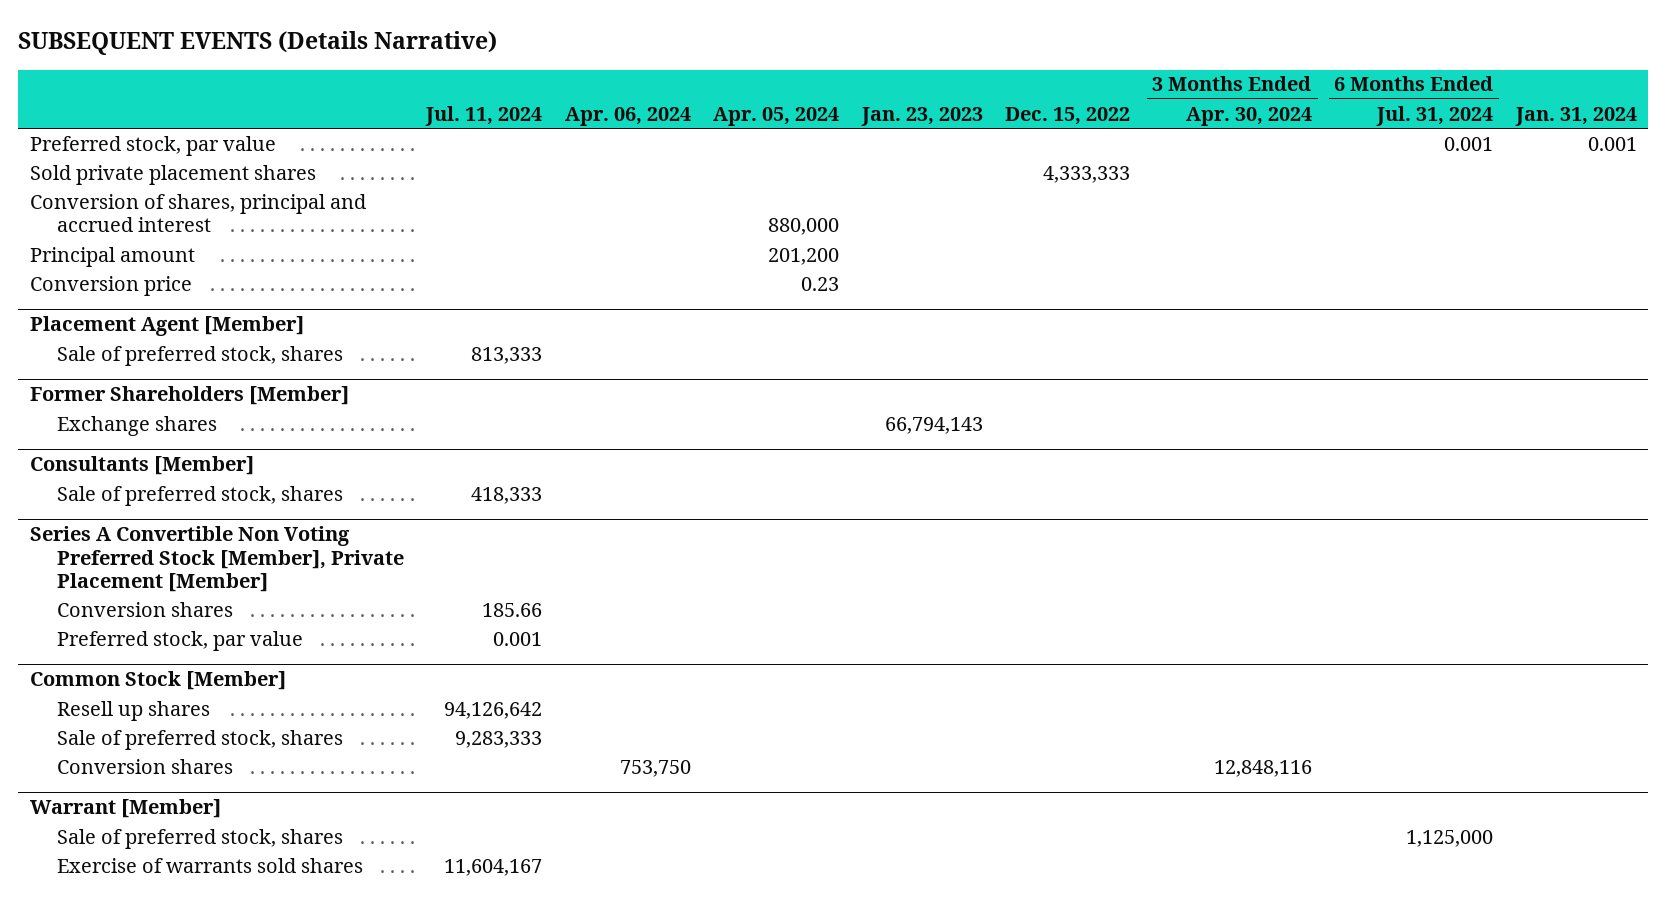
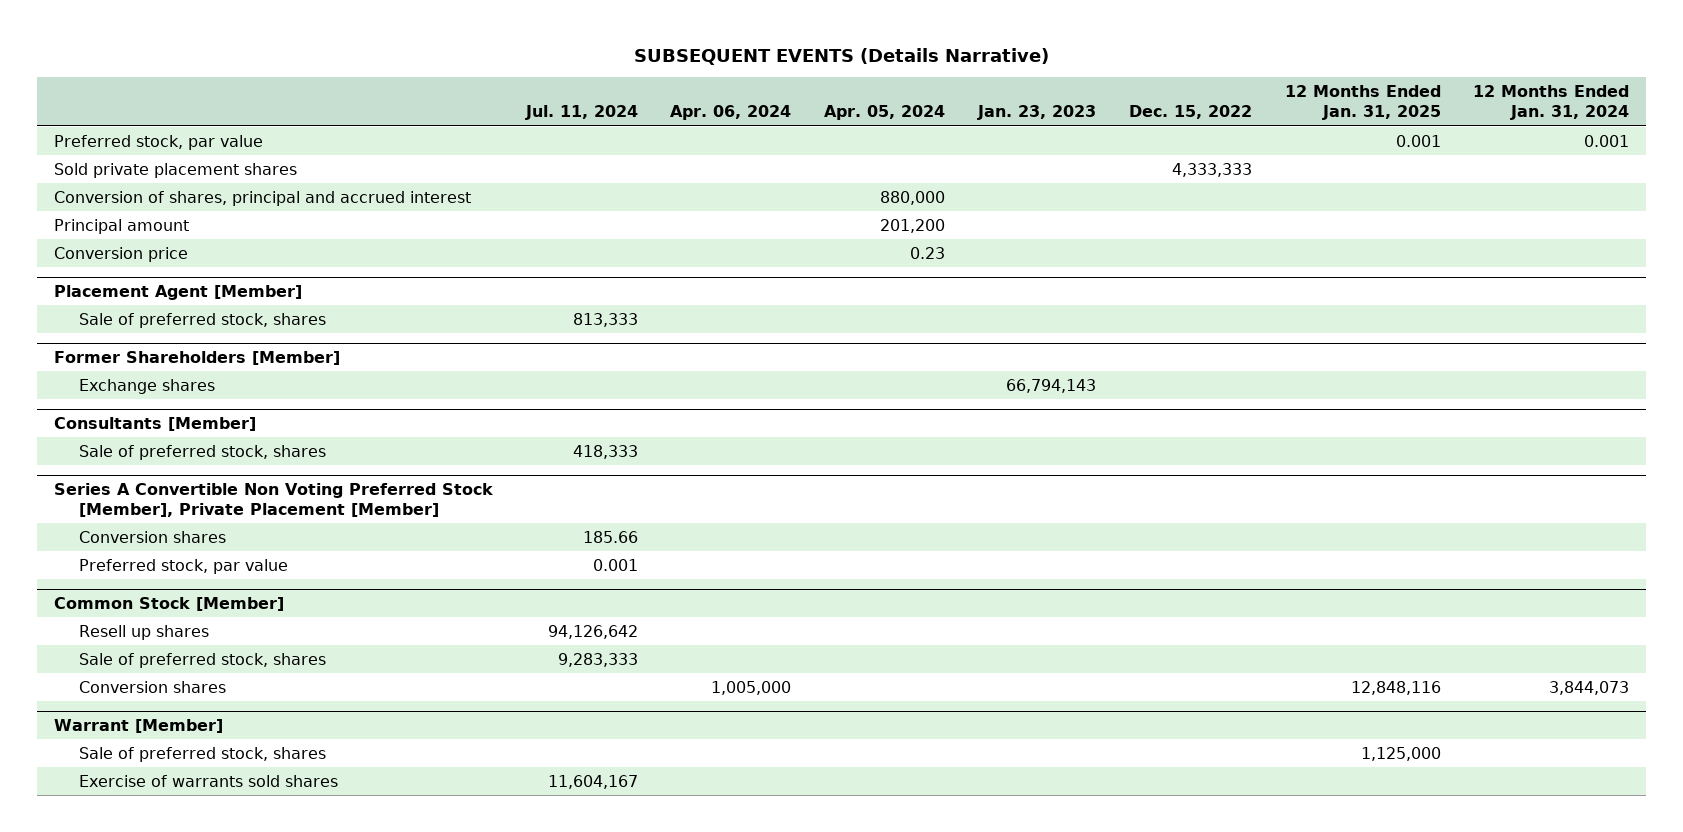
- | Jul. 11, 2024 | Apr. 06, 2024 | Apr. 05, 2024 | Jan. 23, 2023 | Dec. 15, 2022 | 3 Months Ended Apr. 30, 2024 | 6 Months Ended Jul. 31, 2024 | Jan. 31, 2024
+ | Jul. 11, 2024 | Apr. 06, 2024 | Apr. 05, 2024 | Jan. 23, 2023 | Dec. 15, 2022 | 12 Months Ended Jan. 31, 2025 | 12 Months Ended Jan. 31, 2024
@ Common Stock [Member]
- Conversion shares | | 753,750 | | | | 12,848,116 | |
+ Conversion shares | | 1,005,000 | | | | 12,848,116 | 3,844,073

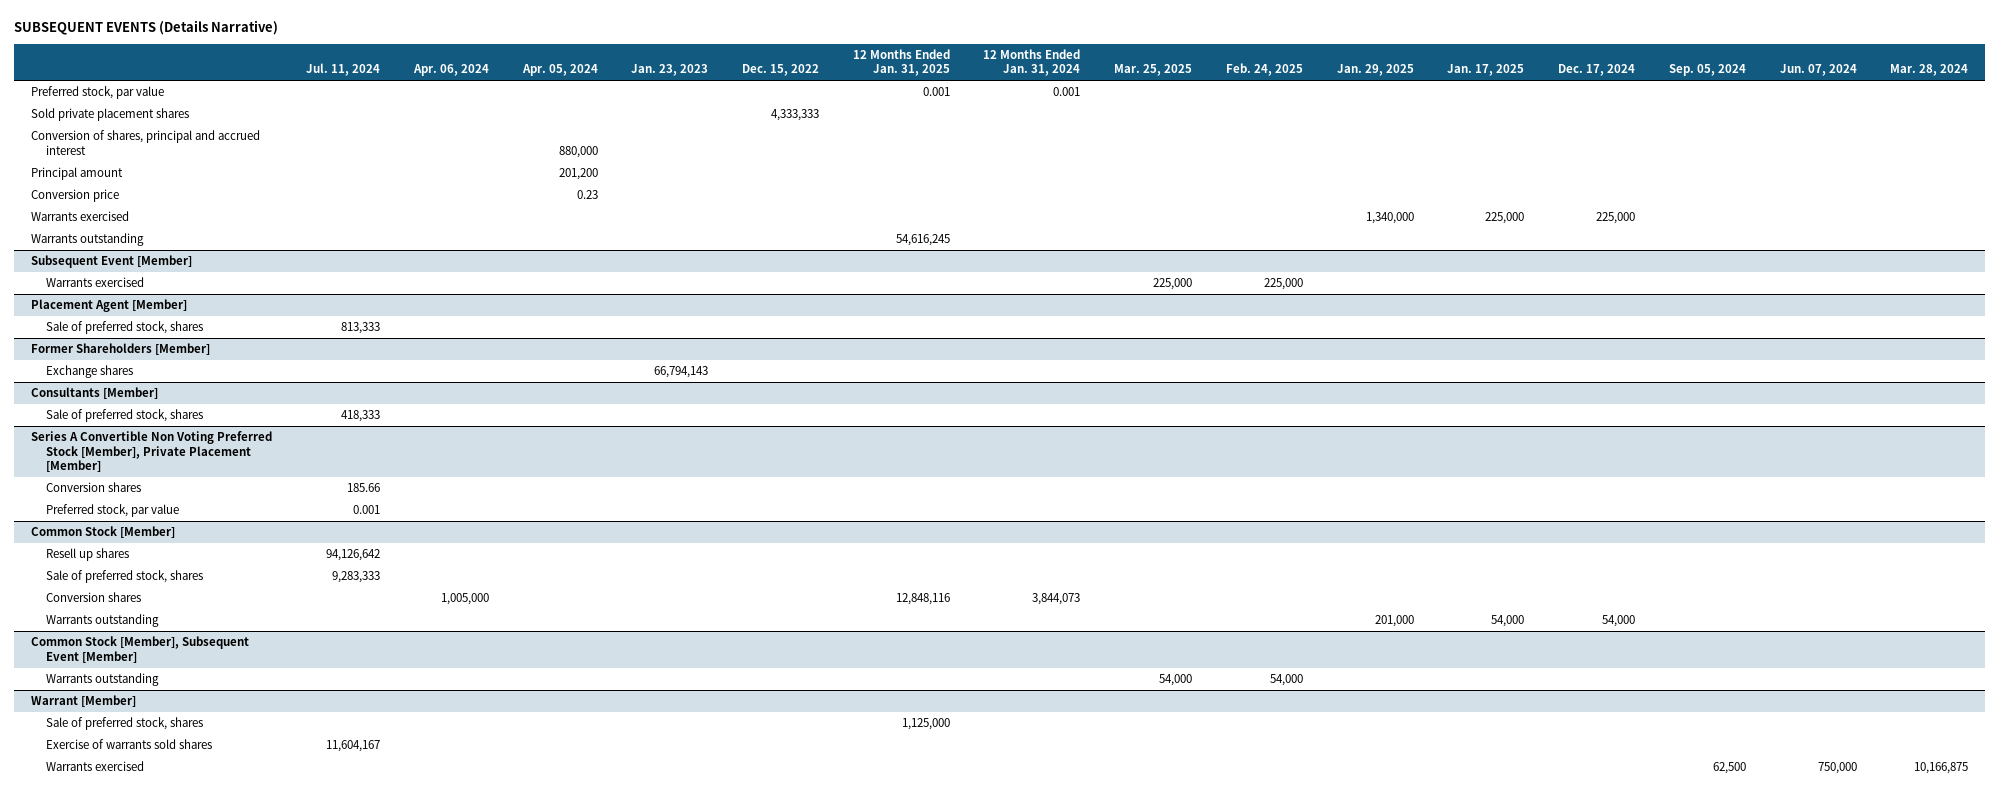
- | Jul. 11, 2024 | Apr. 06, 2024 | Apr. 05, 2024 | Jan. 23, 2023 | Dec. 15, 2022 | 12 Months Ended Jan. 31, 2025 | 12 Months Ended Jan. 31, 2024
+ | Jul. 11, 2024 | Apr. 06, 2024 | Apr. 05, 2024 | Jan. 23, 2023 | Dec. 15, 2022 | 12 Months Ended Jan. 31, 2025 | 12 Months Ended Jan. 31, 2024 | Mar. 25, 2025 | Feb. 24, 2025 | Jan. 29, 2025 | Jan. 17, 2025 | Dec. 17, 2024 | Sep. 05, 2024 | Jun. 07, 2024 | Mar. 28, 2024
+ Warrants exercised | | | | | | | | | | 1,340,000 | 225,000 | 225,000 | | |
+ Warrants outstanding | | | | | | 54,616,245 | | | | | | | | |
+ Subsequent Event [Member]
+ Warrants exercised | | | | | | | | 225,000 | 225,000 | | | | | |
@ Common Stock [Member]
+ Warrants outstanding | | | | | | | | | | 201,000 | 54,000 | 54,000 | | |
+ Common Stock [Member], Subsequent Event [Member]
+ Warrants outstanding | | | | | | | | 54,000 | 54,000 | | | | | |
@ Warrant [Member]
+ Warrants exercised | | | | | | | | | | | | | 62,500 | 750,000 | 10,166,875

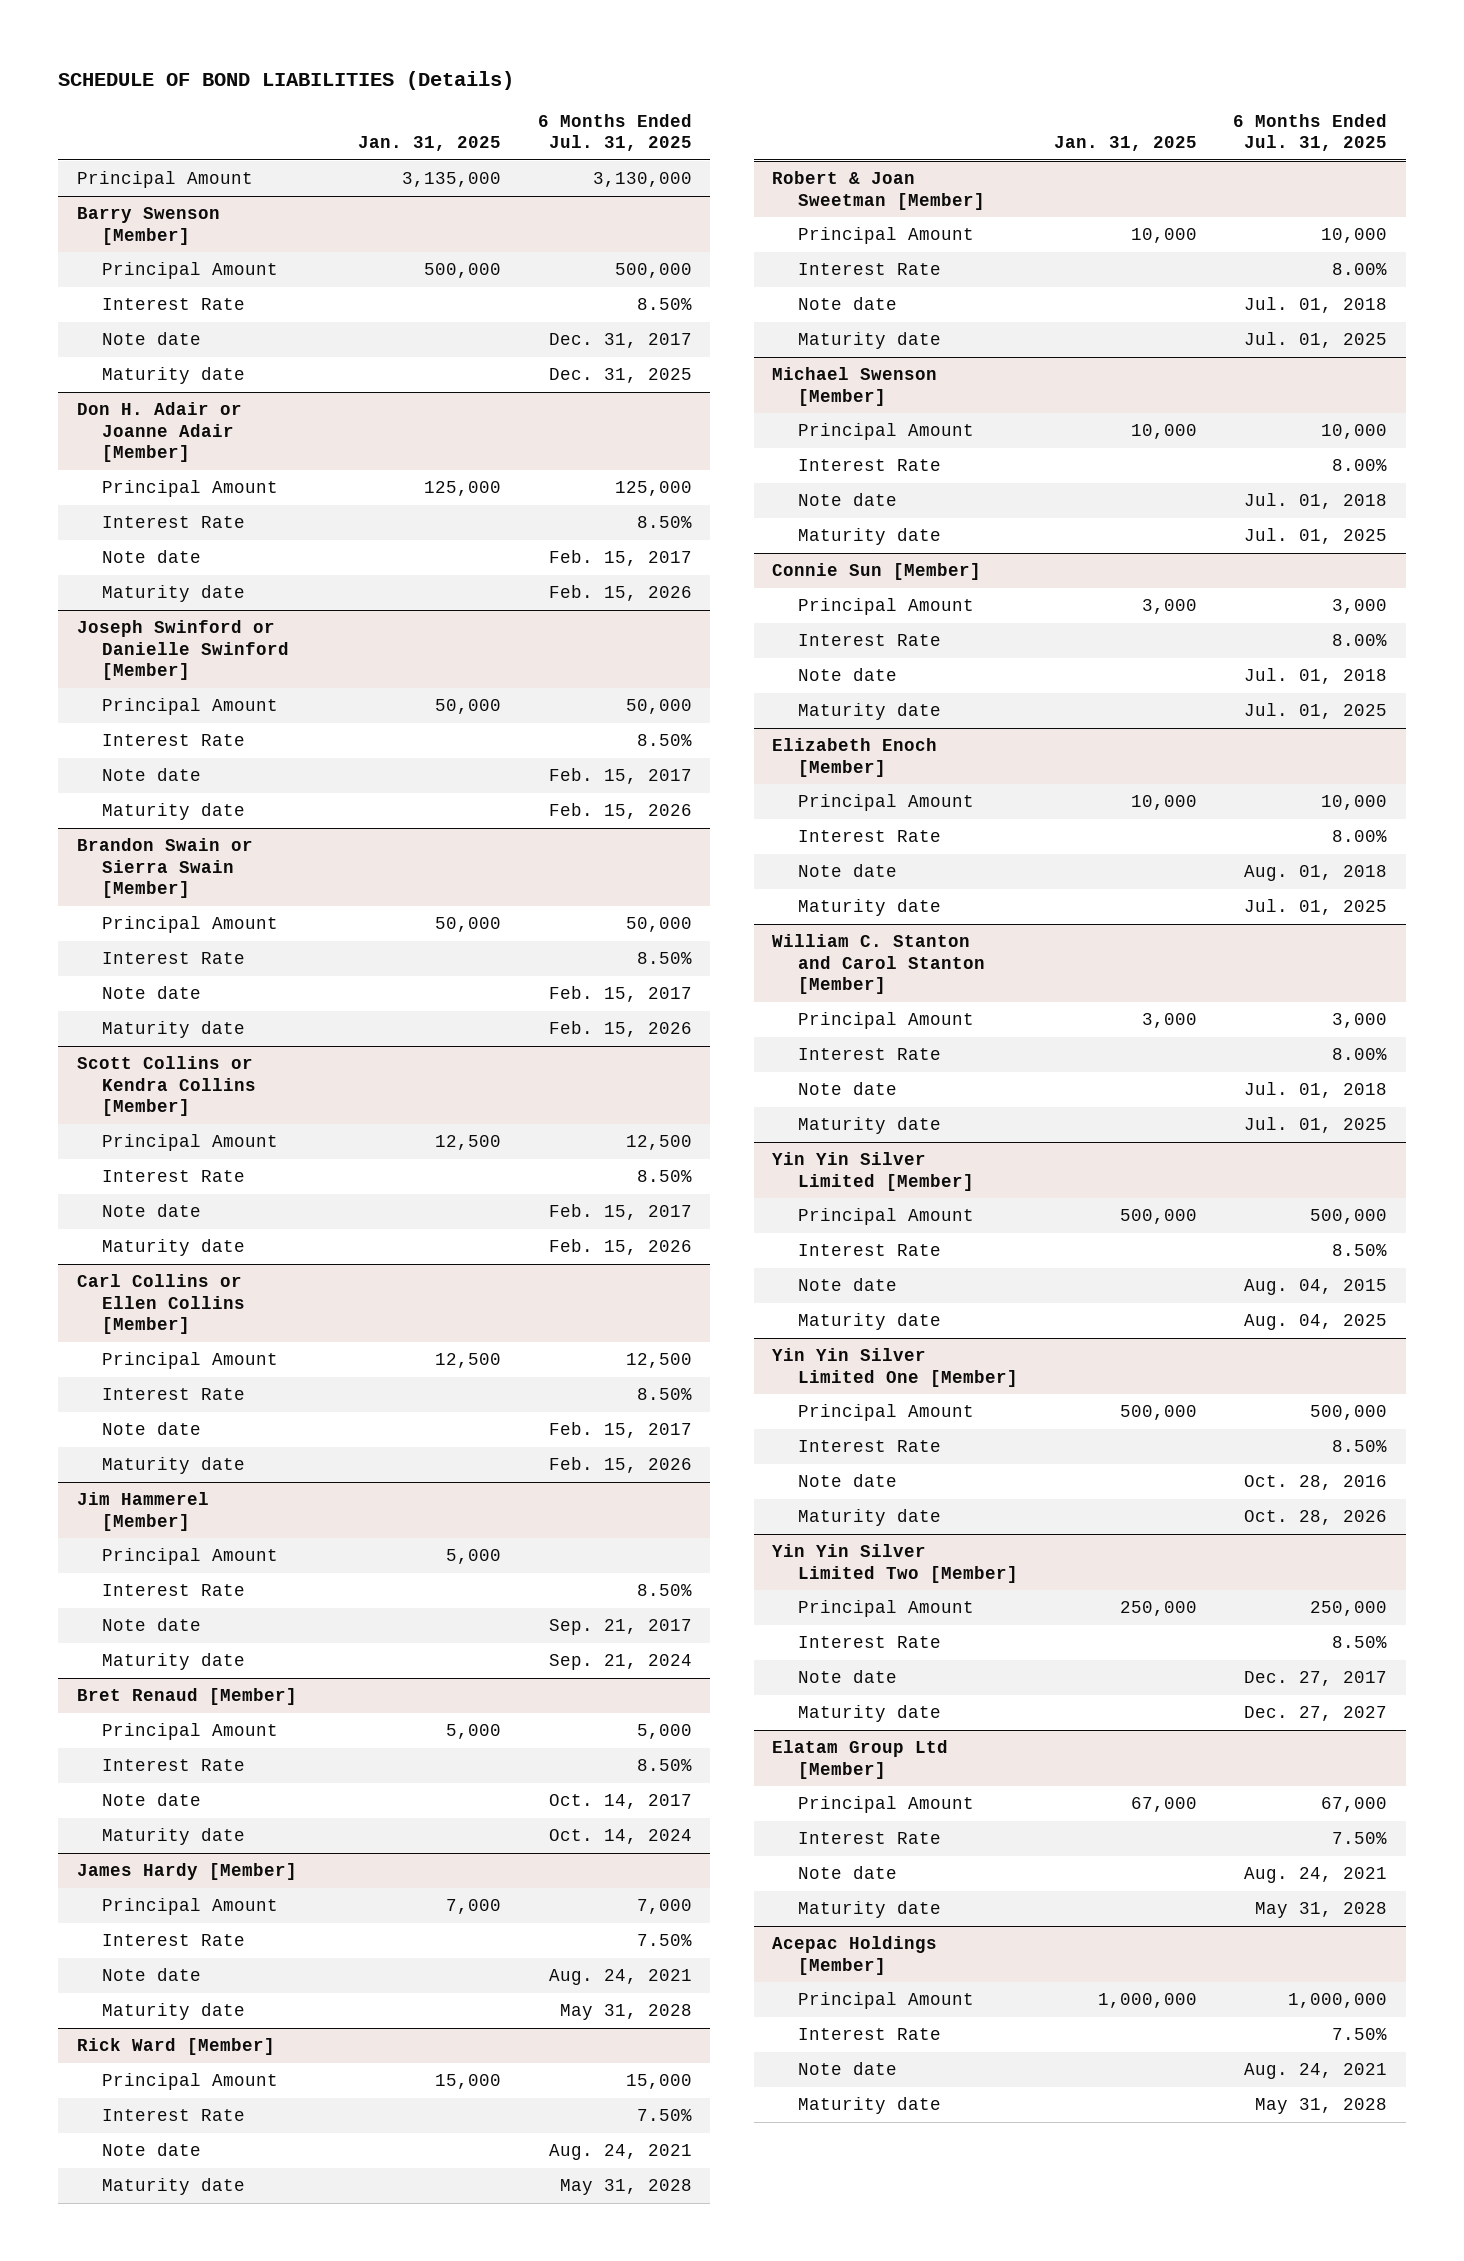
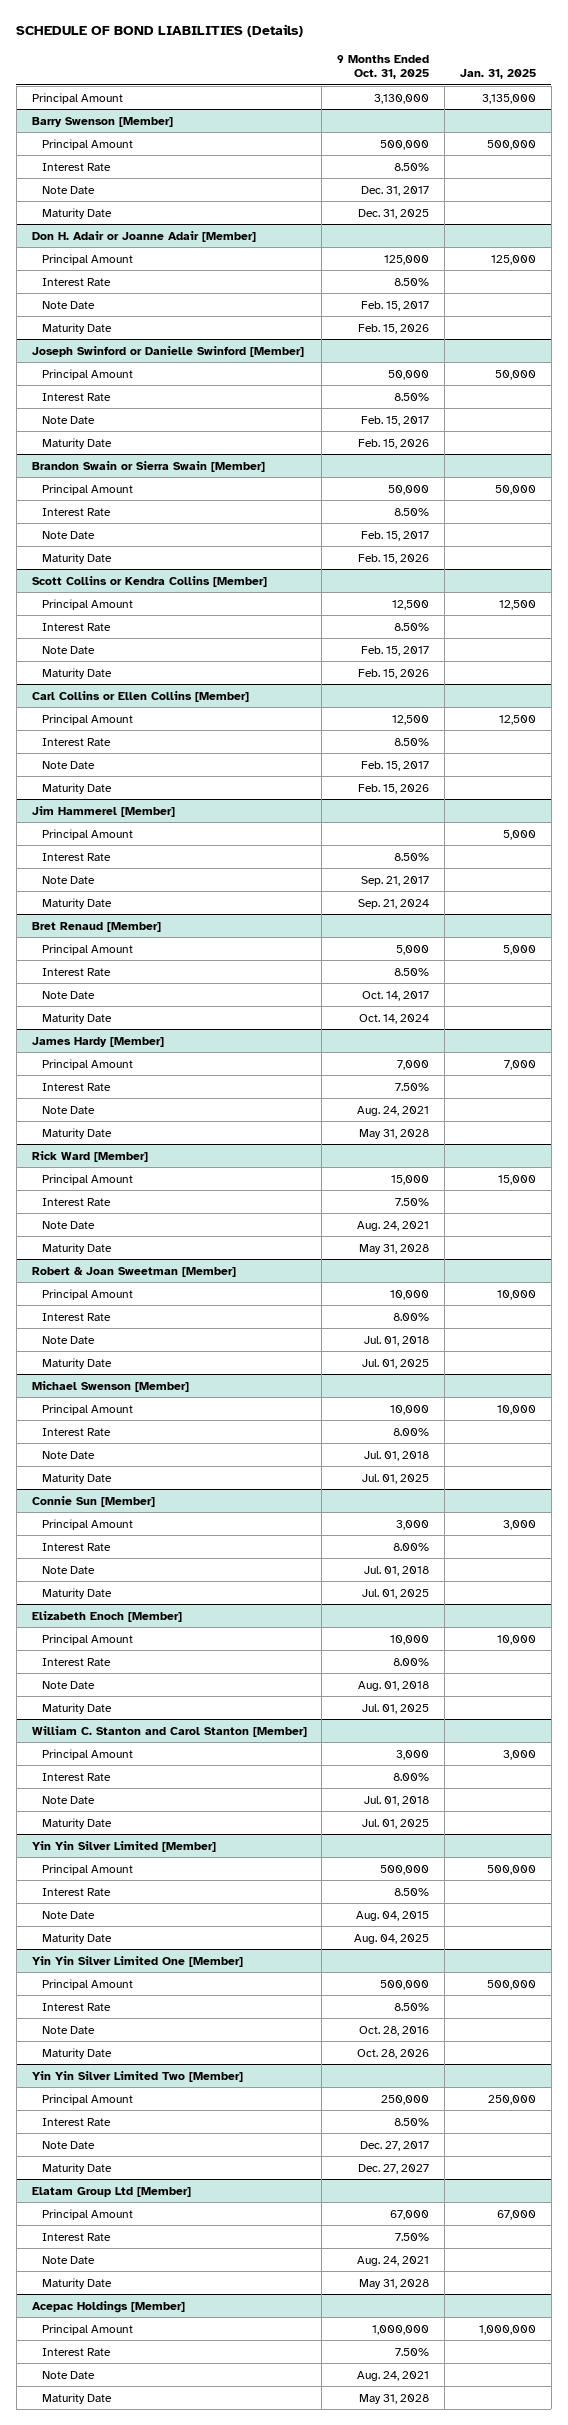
- | Jan. 31, 2025 | 6 Months Ended Jul. 31, 2025
+ | 9 Months Ended Oct. 31, 2025 | Jan. 31, 2025
@ Barry Swenson [Member]
- Note date | | Dec. 31, 2017
- Maturity date | | Dec. 31, 2025
+ Note Date | Dec. 31, 2017 |
+ Maturity Date | Dec. 31, 2025 |
@ Don H. Adair or Joanne Adair [Member]
- Note date | | Feb. 15, 2017
- Maturity date | | Feb. 15, 2026
+ Note Date | Feb. 15, 2017 |
+ Maturity Date | Feb. 15, 2026 |
@ Joseph Swinford or Danielle Swinford [Member]
- Note date | | Feb. 15, 2017
- Maturity date | | Feb. 15, 2026
+ Note Date | Feb. 15, 2017 |
+ Maturity Date | Feb. 15, 2026 |
@ Brandon Swain or Sierra Swain [Member]
- Note date | | Feb. 15, 2017
- Maturity date | | Feb. 15, 2026
+ Note Date | Feb. 15, 2017 |
+ Maturity Date | Feb. 15, 2026 |
@ Scott Collins or Kendra Collins [Member]
- Note date | | Feb. 15, 2017
- Maturity date | | Feb. 15, 2026
+ Note Date | Feb. 15, 2017 |
+ Maturity Date | Feb. 15, 2026 |
@ Carl Collins or Ellen Collins [Member]
- Note date | | Feb. 15, 2017
- Maturity date | | Feb. 15, 2026
+ Note Date | Feb. 15, 2017 |
+ Maturity Date | Feb. 15, 2026 |
@ Jim Hammerel [Member]
- Note date | | Sep. 21, 2017
- Maturity date | | Sep. 21, 2024
+ Note Date | Sep. 21, 2017 |
+ Maturity Date | Sep. 21, 2024 |
@ Bret Renaud [Member]
- Note date | | Oct. 14, 2017
- Maturity date | | Oct. 14, 2024
+ Note Date | Oct. 14, 2017 |
+ Maturity Date | Oct. 14, 2024 |
@ James Hardy [Member]
- Note date | | Aug. 24, 2021
- Maturity date | | May 31, 2028
+ Note Date | Aug. 24, 2021 |
+ Maturity Date | May 31, 2028 |
@ Rick Ward [Member]
- Note date | | Aug. 24, 2021
- Maturity date | | May 31, 2028
+ Note Date | Aug. 24, 2021 |
+ Maturity Date | May 31, 2028 |
@ Robert & Joan Sweetman [Member]
- Note date | | Jul. 01, 2018
- Maturity date | | Jul. 01, 2025
+ Note Date | Jul. 01, 2018 |
+ Maturity Date | Jul. 01, 2025 |
@ Michael Swenson [Member]
- Note date | | Jul. 01, 2018
- Maturity date | | Jul. 01, 2025
+ Note Date | Jul. 01, 2018 |
+ Maturity Date | Jul. 01, 2025 |
@ Connie Sun [Member]
- Note date | | Jul. 01, 2018
- Maturity date | | Jul. 01, 2025
+ Note Date | Jul. 01, 2018 |
+ Maturity Date | Jul. 01, 2025 |
@ Elizabeth Enoch [Member]
- Note date | | Aug. 01, 2018
- Maturity date | | Jul. 01, 2025
+ Note Date | Aug. 01, 2018 |
+ Maturity Date | Jul. 01, 2025 |
@ William C. Stanton and Carol Stanton [Member]
- Note date | | Jul. 01, 2018
- Maturity date | | Jul. 01, 2025
+ Note Date | Jul. 01, 2018 |
+ Maturity Date | Jul. 01, 2025 |
@ Yin Yin Silver Limited [Member]
- Note date | | Aug. 04, 2015
- Maturity date | | Aug. 04, 2025
+ Note Date | Aug. 04, 2015 |
+ Maturity Date | Aug. 04, 2025 |
@ Yin Yin Silver Limited One [Member]
- Note date | | Oct. 28, 2016
- Maturity date | | Oct. 28, 2026
+ Note Date | Oct. 28, 2016 |
+ Maturity Date | Oct. 28, 2026 |
@ Yin Yin Silver Limited Two [Member]
- Note date | | Dec. 27, 2017
- Maturity date | | Dec. 27, 2027
+ Note Date | Dec. 27, 2017 |
+ Maturity Date | Dec. 27, 2027 |
@ Elatam Group Ltd [Member]
- Note date | | Aug. 24, 2021
- Maturity date | | May 31, 2028
+ Note Date | Aug. 24, 2021 |
+ Maturity Date | May 31, 2028 |
@ Acepac Holdings [Member]
- Note date | | Aug. 24, 2021
- Maturity date | | May 31, 2028
+ Note Date | Aug. 24, 2021 |
+ Maturity Date | May 31, 2028 |

